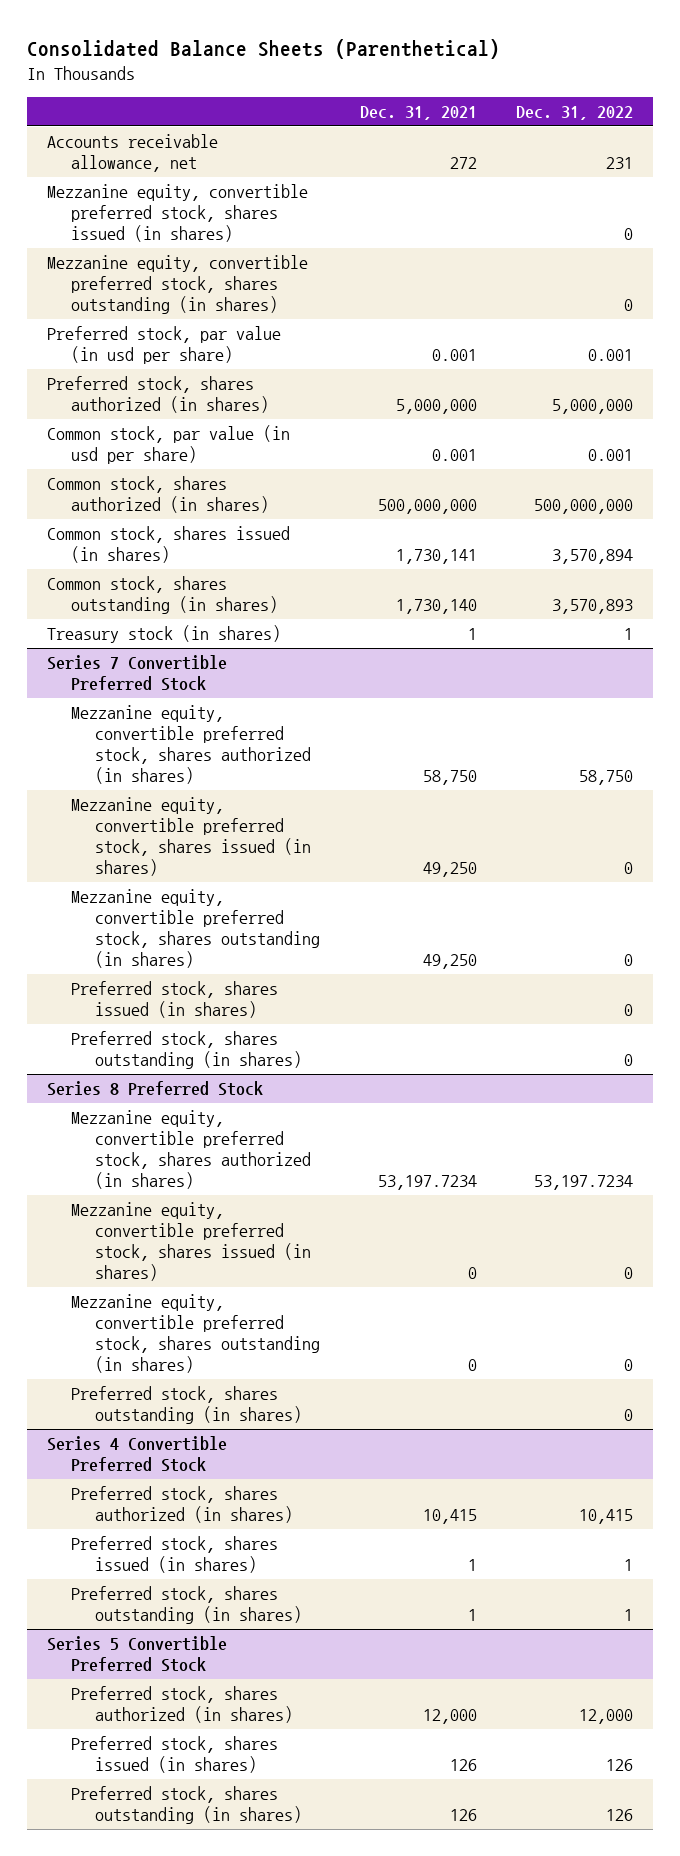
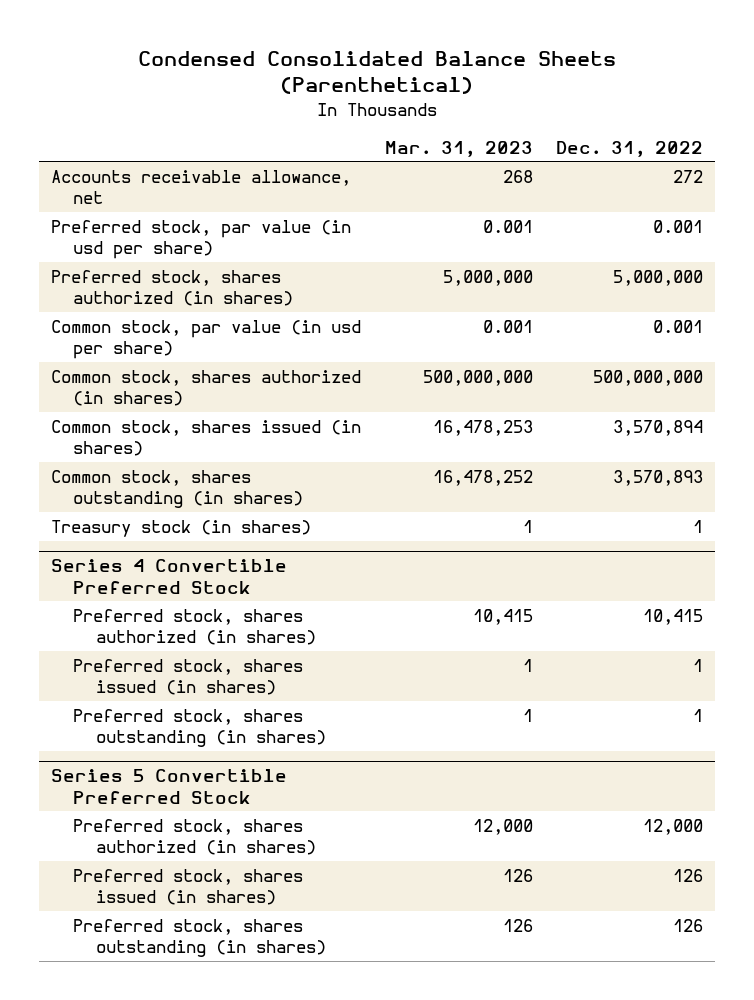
- Consolidated Balance Sheets (Parenthetical)
+ Condensed Consolidated Balance Sheets (Parenthetical)
- | Dec. 31, 2021 | Dec. 31, 2022
+ | Mar. 31, 2023 | Dec. 31, 2022
- Accounts receivable allowance, net | 272 | 231
- Mezzanine equity, convertible preferred stock, shares issued (in shares) | | 0
- Mezzanine equity, convertible preferred stock, shares outstanding (in shares) | | 0
+ Accounts receivable allowance, net | 268 | 272
- Series 7 Convertible Preferred Stock
- Mezzanine equity, convertible preferred stock, shares authorized (in shares) | 58,750 | 58,750
- Mezzanine equity, convertible preferred stock, shares issued (in shares) | 49,250 | 0
- Mezzanine equity, convertible preferred stock, shares outstanding (in shares) | 49,250 | 0
- Preferred stock, shares issued (in shares) | | 0
- Preferred stock, shares outstanding (in shares) | | 0
- Series 8 Preferred Stock
- Mezzanine equity, convertible preferred stock, shares authorized (in shares) | 53,197.7234 | 53,197.7234
- Mezzanine equity, convertible preferred stock, shares issued (in shares) | 0 | 0
- Mezzanine equity, convertible preferred stock, shares outstanding (in shares) | 0 | 0
- Preferred stock, shares outstanding (in shares) | | 0

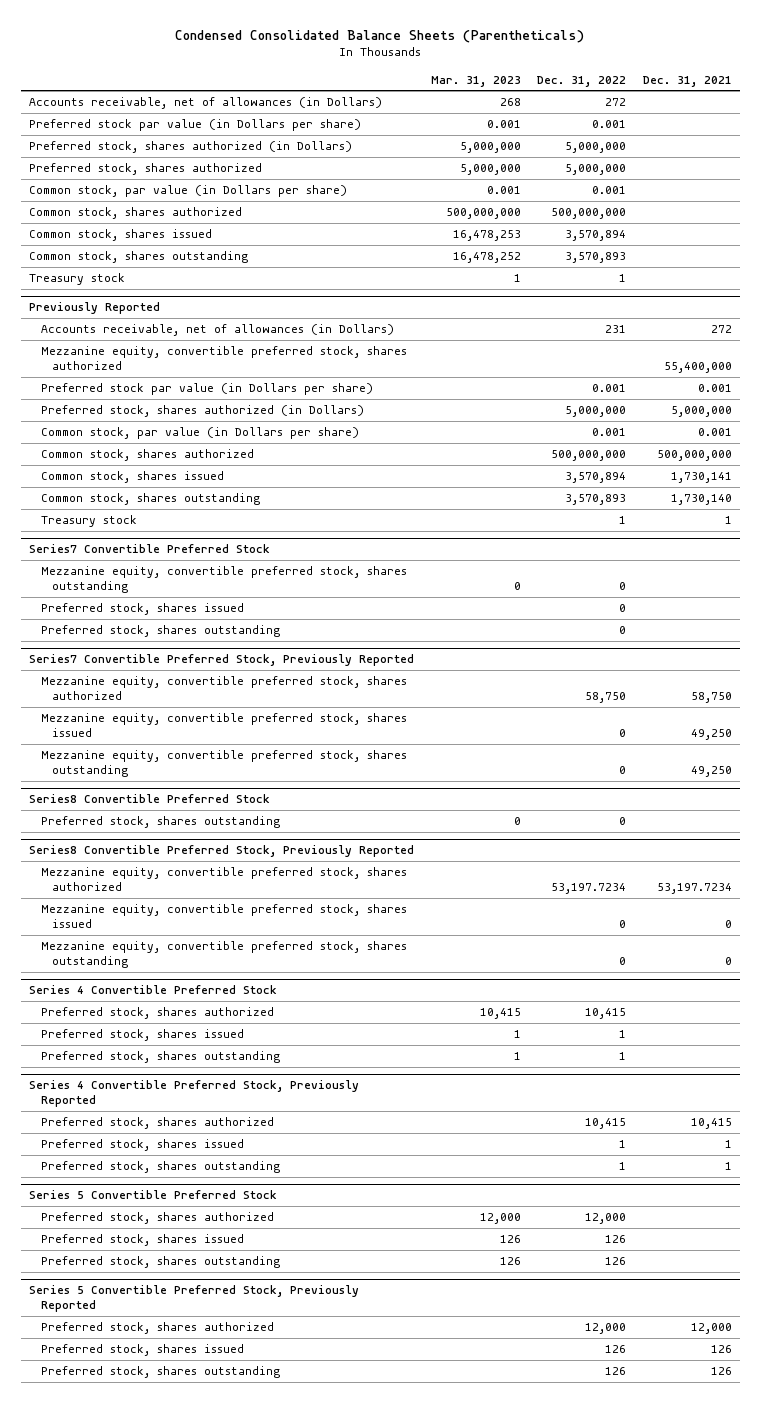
- Condensed Consolidated Balance Sheets (Parenthetical)
+ Condensed Consolidated Balance Sheets (Parentheticals)
- | Mar. 31, 2023 | Dec. 31, 2022
+ | Mar. 31, 2023 | Dec. 31, 2022 | Dec. 31, 2021
- Accounts receivable allowance, net | 268 | 272
- Preferred stock, par value (in usd per share) | 0.001 | 0.001
- Preferred stock, shares authorized (in shares) | 5,000,000 | 5,000,000
- Common stock, par value (in usd per share) | 0.001 | 0.001
- Common stock, shares authorized (in shares) | 500,000,000 | 500,000,000
- Common stock, shares issued (in shares) | 16,478,253 | 3,570,894
- Common stock, shares outstanding (in shares) | 16,478,252 | 3,570,893
- Treasury stock (in shares) | 1 | 1
+ Accounts receivable, net of allowances (in Dollars) | 268 | 272 |
+ Preferred stock par value (in Dollars per share) | 0.001 | 0.001 |
+ Preferred stock, shares authorized (in Dollars) | 5,000,000 | 5,000,000 |
+ Preferred stock, shares authorized | 5,000,000 | 5,000,000 |
+ Common stock, par value (in Dollars per share) | 0.001 | 0.001 |
+ Common stock, shares authorized | 500,000,000 | 500,000,000 |
+ Common stock, shares issued | 16,478,253 | 3,570,894 |
+ Common stock, shares outstanding | 16,478,252 | 3,570,893 |
+ Treasury stock | 1 | 1 |
+ Previously Reported
+ Accounts receivable, net of allowances (in Dollars) | | 231 | 272
+ Mezzanine equity, convertible preferred stock, shares authorized | | | 55,400,000
+ Preferred stock par value (in Dollars per share) | | 0.001 | 0.001
+ Preferred stock, shares authorized (in Dollars) | | 5,000,000 | 5,000,000
+ Common stock, par value (in Dollars per share) | | 0.001 | 0.001
+ Common stock, shares authorized | | 500,000,000 | 500,000,000
+ Common stock, shares issued | | 3,570,894 | 1,730,141
+ Common stock, shares outstanding | | 3,570,893 | 1,730,140
+ Treasury stock | | 1 | 1
+ Series7 Convertible Preferred Stock
+ Mezzanine equity, convertible preferred stock, shares outstanding | 0 | 0 |
+ Preferred stock, shares issued | | 0 |
+ Preferred stock, shares outstanding | | 0 |
+ Series7 Convertible Preferred Stock, Previously Reported
+ Mezzanine equity, convertible preferred stock, shares authorized | | 58,750 | 58,750
+ Mezzanine equity, convertible preferred stock, shares issued | | 0 | 49,250
+ Mezzanine equity, convertible preferred stock, shares outstanding | | 0 | 49,250
+ Series8 Convertible Preferred Stock
+ Preferred stock, shares outstanding | 0 | 0 |
+ Series8 Convertible Preferred Stock, Previously Reported
+ Mezzanine equity, convertible preferred stock, shares authorized | | 53,197.7234 | 53,197.7234
+ Mezzanine equity, convertible preferred stock, shares issued | | 0 | 0
+ Mezzanine equity, convertible preferred stock, shares outstanding | | 0 | 0
@ Series 4 Convertible Preferred Stock
- Preferred stock, shares authorized (in shares) | 10,415 | 10,415
- Preferred stock, shares issued (in shares) | 1 | 1
- Preferred stock, shares outstanding (in shares) | 1 | 1
+ Preferred stock, shares authorized | 10,415 | 10,415 |
+ Preferred stock, shares issued | 1 | 1 |
+ Preferred stock, shares outstanding | 1 | 1 |
+ Series 4 Convertible Preferred Stock, Previously Reported
+ Preferred stock, shares authorized | | 10,415 | 10,415
+ Preferred stock, shares issued | | 1 | 1
+ Preferred stock, shares outstanding | | 1 | 1
@ Series 5 Convertible Preferred Stock
- Preferred stock, shares authorized (in shares) | 12,000 | 12,000
- Preferred stock, shares issued (in shares) | 126 | 126
- Preferred stock, shares outstanding (in shares) | 126 | 126
+ Preferred stock, shares authorized | 12,000 | 12,000 |
+ Preferred stock, shares issued | 126 | 126 |
+ Preferred stock, shares outstanding | 126 | 126 |
+ Series 5 Convertible Preferred Stock, Previously Reported
+ Preferred stock, shares authorized | | 12,000 | 12,000
+ Preferred stock, shares issued | | 126 | 126
+ Preferred stock, shares outstanding | | 126 | 126

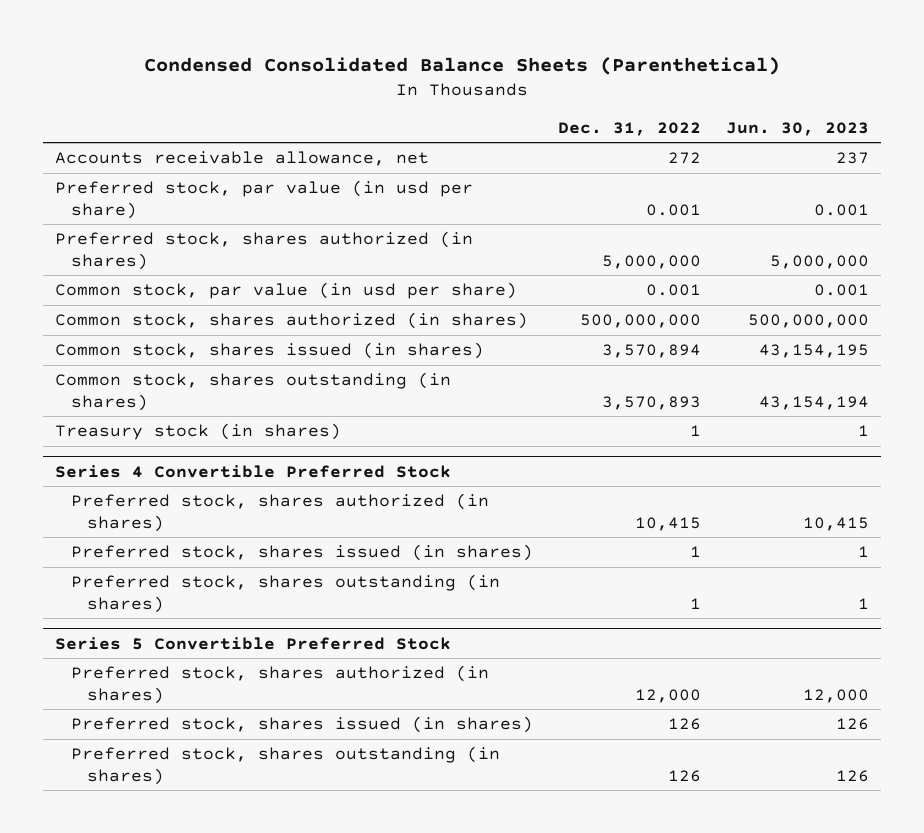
- Condensed Consolidated Balance Sheets (Parentheticals)
+ Condensed Consolidated Balance Sheets (Parenthetical)
- | Mar. 31, 2023 | Dec. 31, 2022 | Dec. 31, 2021
+ | Dec. 31, 2022 | Jun. 30, 2023
- Accounts receivable, net of allowances (in Dollars) | 268 | 272 |
- Preferred stock par value (in Dollars per share) | 0.001 | 0.001 |
- Preferred stock, shares authorized (in Dollars) | 5,000,000 | 5,000,000 |
- Preferred stock, shares authorized | 5,000,000 | 5,000,000 |
- Common stock, par value (in Dollars per share) | 0.001 | 0.001 |
- Common stock, shares authorized | 500,000,000 | 500,000,000 |
- Common stock, shares issued | 16,478,253 | 3,570,894 |
- Common stock, shares outstanding | 16,478,252 | 3,570,893 |
- Treasury stock | 1 | 1 |
- Previously Reported
- Accounts receivable, net of allowances (in Dollars) | | 231 | 272
- Mezzanine equity, convertible preferred stock, shares authorized | | | 55,400,000
- Preferred stock par value (in Dollars per share) | | 0.001 | 0.001
- Preferred stock, shares authorized (in Dollars) | | 5,000,000 | 5,000,000
- Common stock, par value (in Dollars per share) | | 0.001 | 0.001
- Common stock, shares authorized | | 500,000,000 | 500,000,000
- Common stock, shares issued | | 3,570,894 | 1,730,141
- Common stock, shares outstanding | | 3,570,893 | 1,730,140
- Treasury stock | | 1 | 1
- Series7 Convertible Preferred Stock
- Mezzanine equity, convertible preferred stock, shares outstanding | 0 | 0 |
- Preferred stock, shares issued | | 0 |
- Preferred stock, shares outstanding | | 0 |
- Series7 Convertible Preferred Stock, Previously Reported
- Mezzanine equity, convertible preferred stock, shares authorized | | 58,750 | 58,750
- Mezzanine equity, convertible preferred stock, shares issued | | 0 | 49,250
- Mezzanine equity, convertible preferred stock, shares outstanding | | 0 | 49,250
- Series8 Convertible Preferred Stock
- Preferred stock, shares outstanding | 0 | 0 |
- Series8 Convertible Preferred Stock, Previously Reported
- Mezzanine equity, convertible preferred stock, shares authorized | | 53,197.7234 | 53,197.7234
- Mezzanine equity, convertible preferred stock, shares issued | | 0 | 0
- Mezzanine equity, convertible preferred stock, shares outstanding | | 0 | 0
+ Accounts receivable allowance, net | 272 | 237
+ Preferred stock, par value (in usd per share) | 0.001 | 0.001
+ Preferred stock, shares authorized (in shares) | 5,000,000 | 5,000,000
+ Common stock, par value (in usd per share) | 0.001 | 0.001
+ Common stock, shares authorized (in shares) | 500,000,000 | 500,000,000
+ Common stock, shares issued (in shares) | 3,570,894 | 43,154,195
+ Common stock, shares outstanding (in shares) | 3,570,893 | 43,154,194
+ Treasury stock (in shares) | 1 | 1
@ Series 4 Convertible Preferred Stock
- Preferred stock, shares authorized | 10,415 | 10,415 |
- Preferred stock, shares issued | 1 | 1 |
- Preferred stock, shares outstanding | 1 | 1 |
- Series 4 Convertible Preferred Stock, Previously Reported
- Preferred stock, shares authorized | | 10,415 | 10,415
- Preferred stock, shares issued | | 1 | 1
- Preferred stock, shares outstanding | | 1 | 1
@ Series 4 Convertible Preferred Stock
+ Preferred stock, shares authorized (in shares) | 10,415 | 10,415
+ Preferred stock, shares issued (in shares) | 1 | 1
+ Preferred stock, shares outstanding (in shares) | 1 | 1
@ Series 5 Convertible Preferred Stock
- Preferred stock, shares authorized | 12,000 | 12,000 |
- Preferred stock, shares issued | 126 | 126 |
- Preferred stock, shares outstanding | 126 | 126 |
- Series 5 Convertible Preferred Stock, Previously Reported
- Preferred stock, shares authorized | | 12,000 | 12,000
- Preferred stock, shares issued | | 126 | 126
- Preferred stock, shares outstanding | | 126 | 126
@ Series 5 Convertible Preferred Stock
+ Preferred stock, shares authorized (in shares) | 12,000 | 12,000
+ Preferred stock, shares issued (in shares) | 126 | 126
+ Preferred stock, shares outstanding (in shares) | 126 | 126

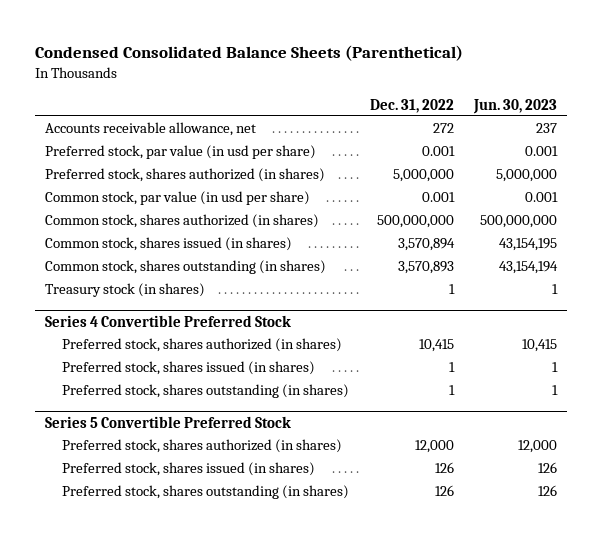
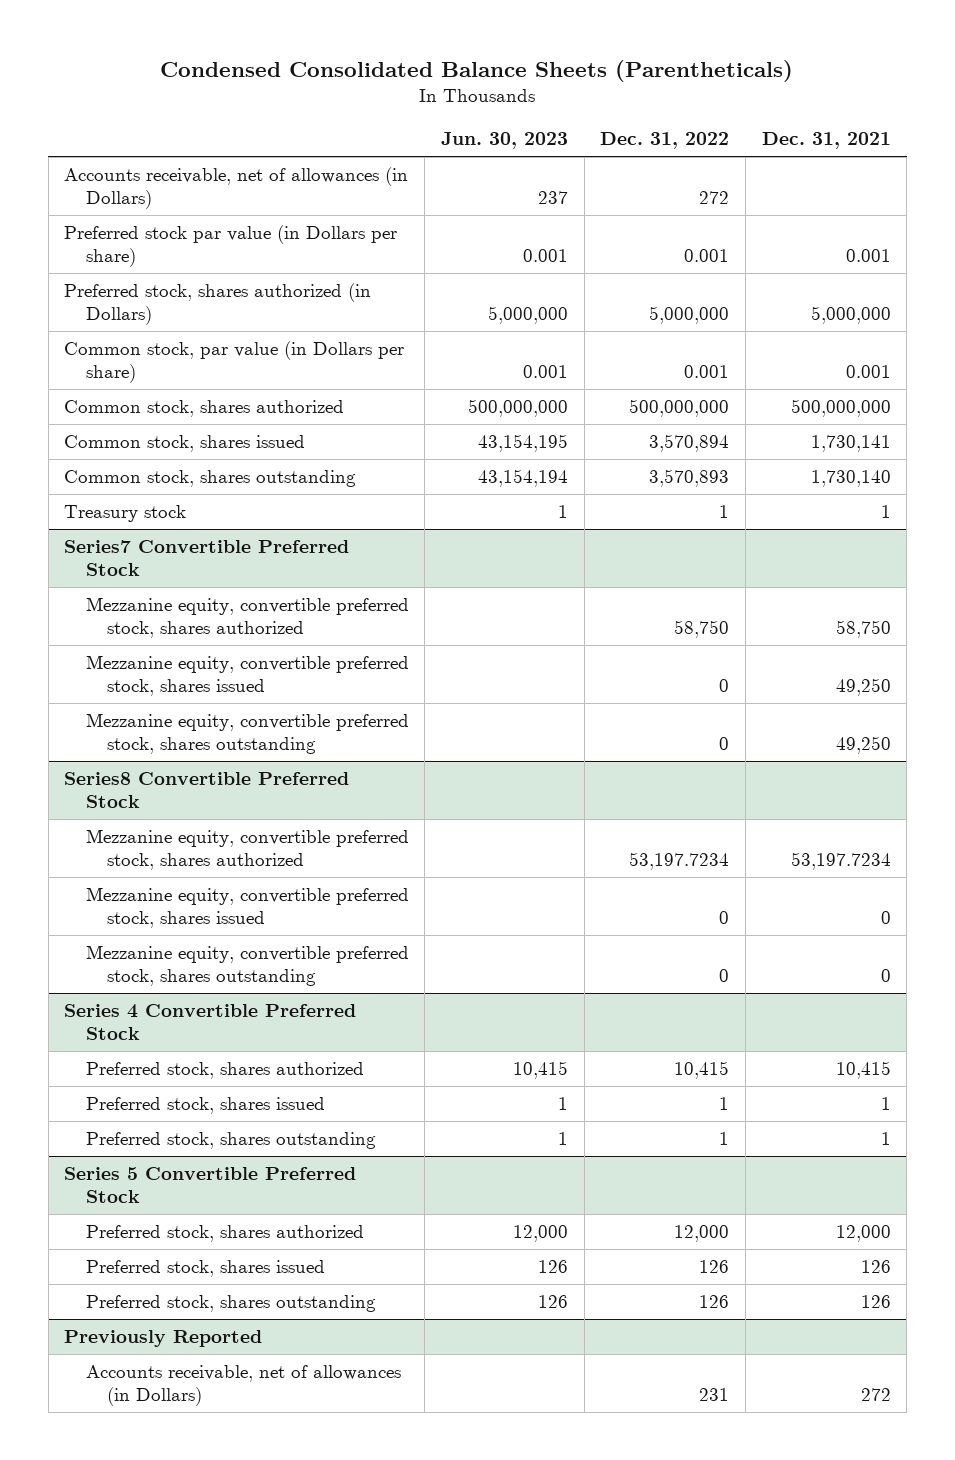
- Condensed Consolidated Balance Sheets (Parenthetical)
+ Condensed Consolidated Balance Sheets (Parentheticals)
- | Dec. 31, 2022 | Jun. 30, 2023
+ | Jun. 30, 2023 | Dec. 31, 2022 | Dec. 31, 2021
- Accounts receivable allowance, net | 272 | 237
- Preferred stock, par value (in usd per share) | 0.001 | 0.001
- Preferred stock, shares authorized (in shares) | 5,000,000 | 5,000,000
- Common stock, par value (in usd per share) | 0.001 | 0.001
- Common stock, shares authorized (in shares) | 500,000,000 | 500,000,000
- Common stock, shares issued (in shares) | 3,570,894 | 43,154,195
- Common stock, shares outstanding (in shares) | 3,570,893 | 43,154,194
- Treasury stock (in shares) | 1 | 1
+ Accounts receivable, net of allowances (in Dollars) | 237 | 272 |
+ Preferred stock par value (in Dollars per share) | 0.001 | 0.001 | 0.001
+ Preferred stock, shares authorized (in Dollars) | 5,000,000 | 5,000,000 | 5,000,000
+ Common stock, par value (in Dollars per share) | 0.001 | 0.001 | 0.001
+ Common stock, shares authorized | 500,000,000 | 500,000,000 | 500,000,000
+ Common stock, shares issued | 43,154,195 | 3,570,894 | 1,730,141
+ Common stock, shares outstanding | 43,154,194 | 3,570,893 | 1,730,140
+ Treasury stock | 1 | 1 | 1
+ Series7 Convertible Preferred Stock
+ Mezzanine equity, convertible preferred stock, shares authorized | | 58,750 | 58,750
+ Mezzanine equity, convertible preferred stock, shares issued | | 0 | 49,250
+ Mezzanine equity, convertible preferred stock, shares outstanding | | 0 | 49,250
+ Series8 Convertible Preferred Stock
+ Mezzanine equity, convertible preferred stock, shares authorized | | 53,197.7234 | 53,197.7234
+ Mezzanine equity, convertible preferred stock, shares issued | | 0 | 0
+ Mezzanine equity, convertible preferred stock, shares outstanding | | 0 | 0
@ Series 4 Convertible Preferred Stock
- Preferred stock, shares authorized (in shares) | 10,415 | 10,415
- Preferred stock, shares issued (in shares) | 1 | 1
- Preferred stock, shares outstanding (in shares) | 1 | 1
+ Preferred stock, shares authorized | 10,415 | 10,415 | 10,415
+ Preferred stock, shares issued | 1 | 1 | 1
+ Preferred stock, shares outstanding | 1 | 1 | 1
@ Series 5 Convertible Preferred Stock
- Preferred stock, shares authorized (in shares) | 12,000 | 12,000
- Preferred stock, shares issued (in shares) | 126 | 126
- Preferred stock, shares outstanding (in shares) | 126 | 126
+ Preferred stock, shares authorized | 12,000 | 12,000 | 12,000
+ Preferred stock, shares issued | 126 | 126 | 126
+ Preferred stock, shares outstanding | 126 | 126 | 126
+ Previously Reported
+ Accounts receivable, net of allowances (in Dollars) | | 231 | 272

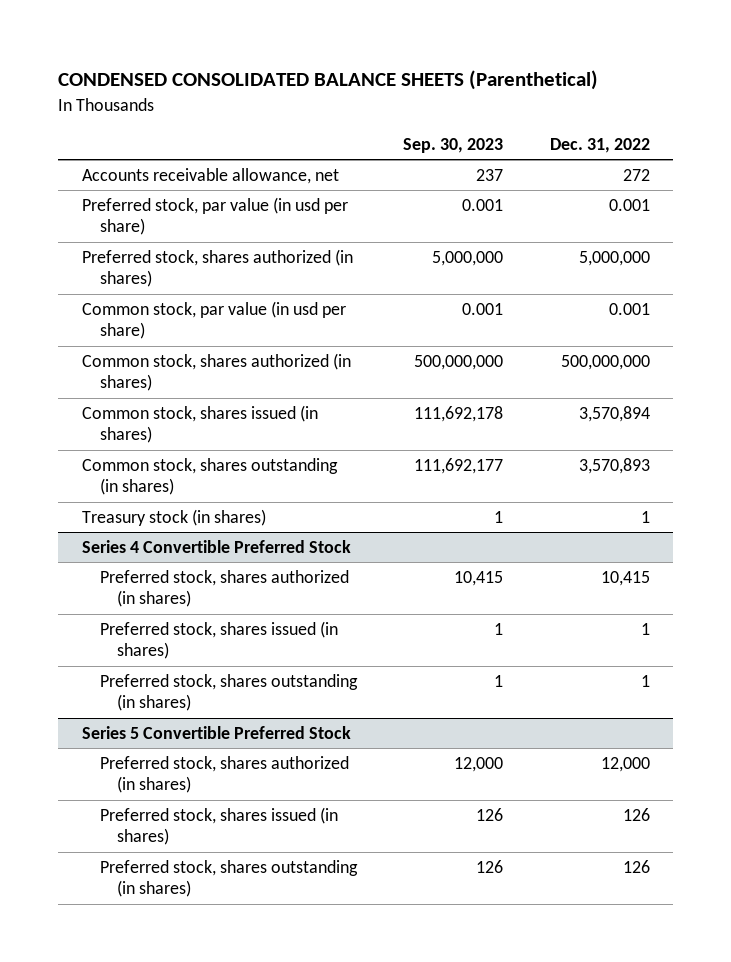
- Condensed Consolidated Balance Sheets (Parentheticals)
+ CONDENSED CONSOLIDATED BALANCE SHEETS (Parenthetical)
- | Jun. 30, 2023 | Dec. 31, 2022 | Dec. 31, 2021
+ | Sep. 30, 2023 | Dec. 31, 2022
- Accounts receivable, net of allowances (in Dollars) | 237 | 272 |
- Preferred stock par value (in Dollars per share) | 0.001 | 0.001 | 0.001
- Preferred stock, shares authorized (in Dollars) | 5,000,000 | 5,000,000 | 5,000,000
- Common stock, par value (in Dollars per share) | 0.001 | 0.001 | 0.001
- Common stock, shares authorized | 500,000,000 | 500,000,000 | 500,000,000
- Common stock, shares issued | 43,154,195 | 3,570,894 | 1,730,141
- Common stock, shares outstanding | 43,154,194 | 3,570,893 | 1,730,140
- Treasury stock | 1 | 1 | 1
- Series7 Convertible Preferred Stock
- Mezzanine equity, convertible preferred stock, shares authorized | | 58,750 | 58,750
- Mezzanine equity, convertible preferred stock, shares issued | | 0 | 49,250
- Mezzanine equity, convertible preferred stock, shares outstanding | | 0 | 49,250
- Series8 Convertible Preferred Stock
- Mezzanine equity, convertible preferred stock, shares authorized | | 53,197.7234 | 53,197.7234
- Mezzanine equity, convertible preferred stock, shares issued | | 0 | 0
- Mezzanine equity, convertible preferred stock, shares outstanding | | 0 | 0
+ Accounts receivable allowance, net | 237 | 272
+ Preferred stock, par value (in usd per share) | 0.001 | 0.001
+ Preferred stock, shares authorized (in shares) | 5,000,000 | 5,000,000
+ Common stock, par value (in usd per share) | 0.001 | 0.001
+ Common stock, shares authorized (in shares) | 500,000,000 | 500,000,000
+ Common stock, shares issued (in shares) | 111,692,178 | 3,570,894
+ Common stock, shares outstanding (in shares) | 111,692,177 | 3,570,893
+ Treasury stock (in shares) | 1 | 1
@ Series 4 Convertible Preferred Stock
- Preferred stock, shares authorized | 10,415 | 10,415 | 10,415
- Preferred stock, shares issued | 1 | 1 | 1
- Preferred stock, shares outstanding | 1 | 1 | 1
+ Preferred stock, shares authorized (in shares) | 10,415 | 10,415
+ Preferred stock, shares issued (in shares) | 1 | 1
+ Preferred stock, shares outstanding (in shares) | 1 | 1
@ Series 5 Convertible Preferred Stock
- Preferred stock, shares authorized | 12,000 | 12,000 | 12,000
- Preferred stock, shares issued | 126 | 126 | 126
- Preferred stock, shares outstanding | 126 | 126 | 126
- Previously Reported
- Accounts receivable, net of allowances (in Dollars) | | 231 | 272
@ Series 5 Convertible Preferred Stock
+ Preferred stock, shares authorized (in shares) | 12,000 | 12,000
+ Preferred stock, shares issued (in shares) | 126 | 126
+ Preferred stock, shares outstanding (in shares) | 126 | 126

